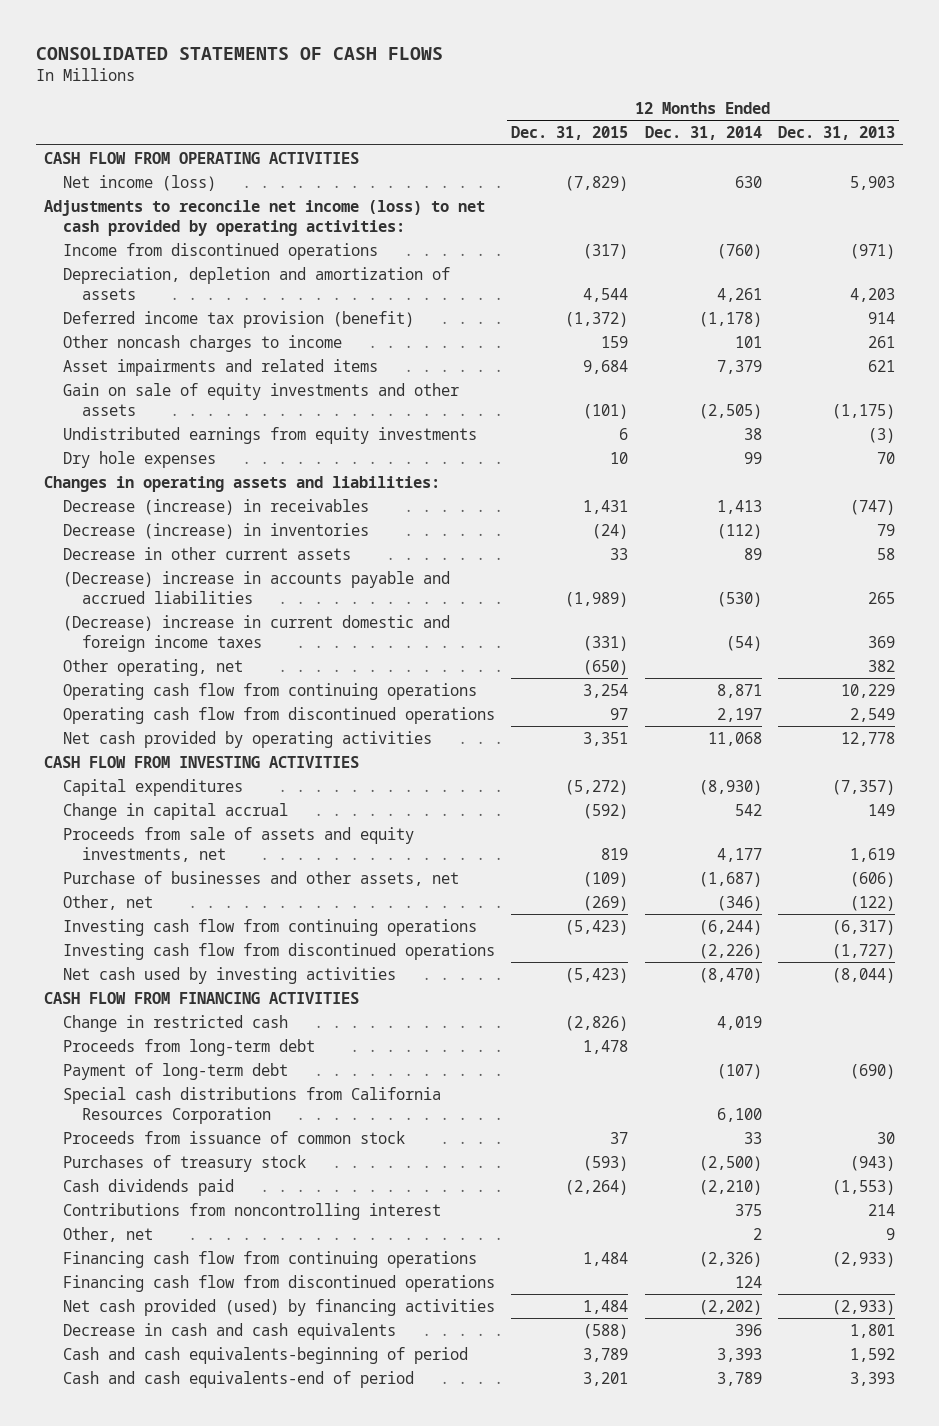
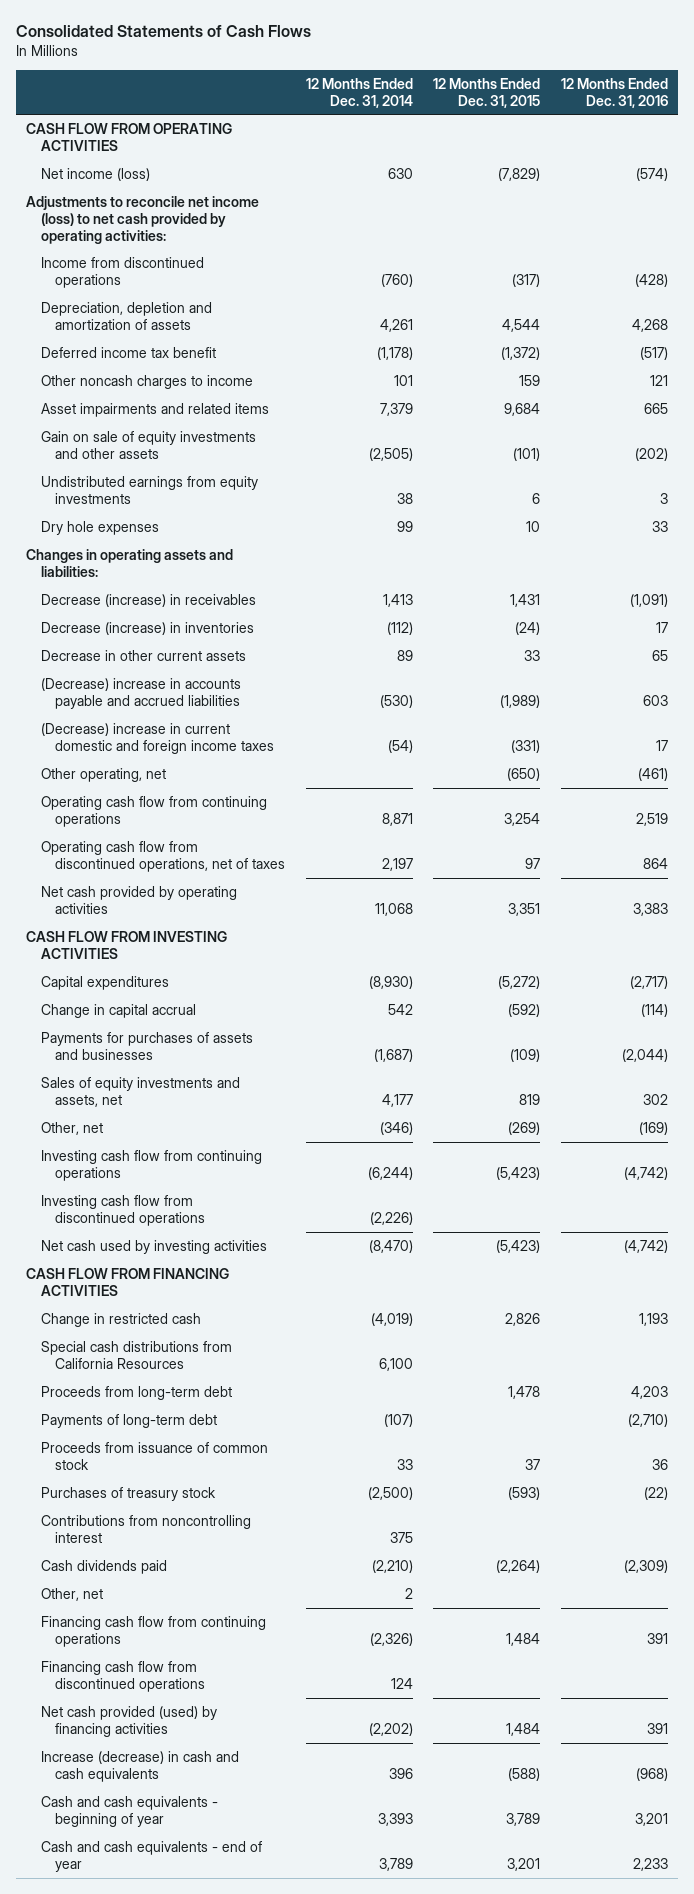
- CONSOLIDATED STATEMENTS OF CASH FLOWS
+ Consolidated Statements of Cash Flows
- | 12 Months Ended Dec. 31, 2015 | 12 Months Ended Dec. 31, 2014 | 12 Months Ended Dec. 31, 2013
+ | 12 Months Ended Dec. 31, 2014 | 12 Months Ended Dec. 31, 2015 | 12 Months Ended Dec. 31, 2016
- Deferred income tax provision (benefit) | (1,372) | (1,178) | 914
+ Deferred income tax benefit | (1,178) | (1,372) | (517)
- Operating cash flow from discontinued operations | 97 | 2,197 | 2,549
+ Operating cash flow from discontinued operations, net of taxes | 2,197 | 97 | 864
- Proceeds from sale of assets and equity investments, net | 819 | 4,177 | 1,619
- Purchase of businesses and other assets, net | (109) | (1,687) | (606)
+ Payments for purchases of assets and businesses | (1,687) | (109) | (2,044)
+ Sales of equity investments and assets, net | 4,177 | 819 | 302
- Change in restricted cash | (2,826) | 4,019 |
+ Change in restricted cash | (4,019) | 2,826 | 1,193
+ Special cash distributions from California Resources | 6,100 | |
- Payment of long-term debt | | (107) | (690)
- Special cash distributions from California Resources Corporation | | 6,100 |
+ Payments of long-term debt | (107) | | (2,710)
moved down: Cash dividends paid | (2,210) | (2,264) | (2,309)
- Decrease in cash and cash equivalents | (588) | 396 | 1,801
- Cash and cash equivalents-beginning of period | 3,789 | 3,393 | 1,592
- Cash and cash equivalents-end of period | 3,201 | 3,789 | 3,393
+ Increase (decrease) in cash and cash equivalents | 396 | (588) | (968)
+ Cash and cash equivalents - beginning of year | 3,393 | 3,789 | 3,201
+ Cash and cash equivalents - end of year | 3,789 | 3,201 | 2,233

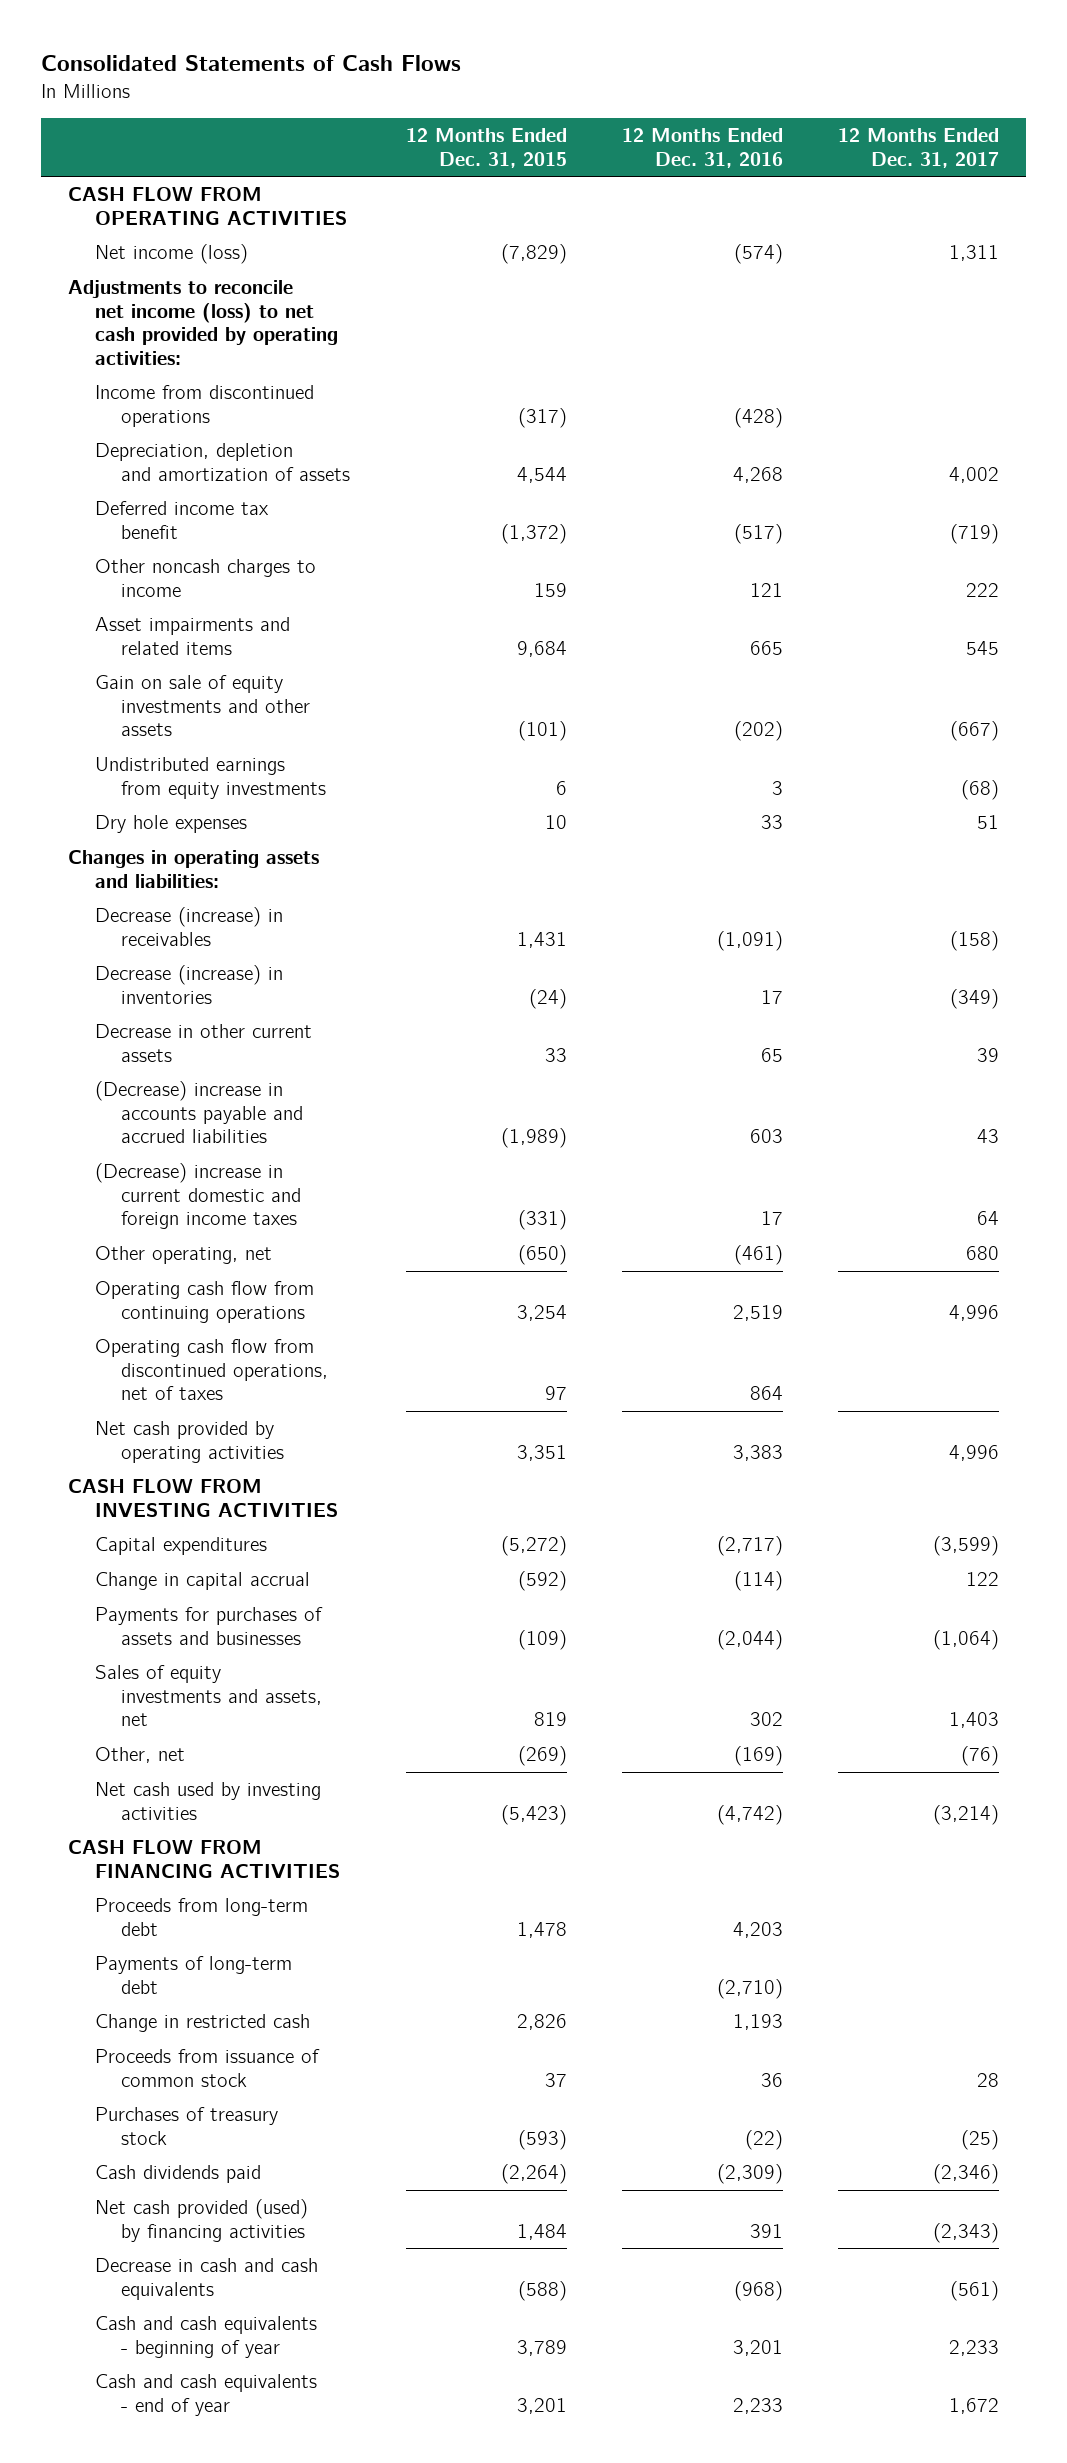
- | 12 Months Ended Dec. 31, 2014 | 12 Months Ended Dec. 31, 2015 | 12 Months Ended Dec. 31, 2016
+ | 12 Months Ended Dec. 31, 2015 | 12 Months Ended Dec. 31, 2016 | 12 Months Ended Dec. 31, 2017
- Investing cash flow from continuing operations | (6,244) | (5,423) | (4,742)
- Investing cash flow from discontinued operations | (2,226) | |
- Special cash distributions from California Resources | 6,100 | |
moved down: Change in restricted cash | 2,826 | 1,193 |
- Contributions from noncontrolling interest | 375 | |
- Other, net | 2 | |
- Financing cash flow from continuing operations | (2,326) | 1,484 | 391
- Financing cash flow from discontinued operations | 124 | |
- Increase (decrease) in cash and cash equivalents | 396 | (588) | (968)
+ Decrease in cash and cash equivalents | (588) | (968) | (561)

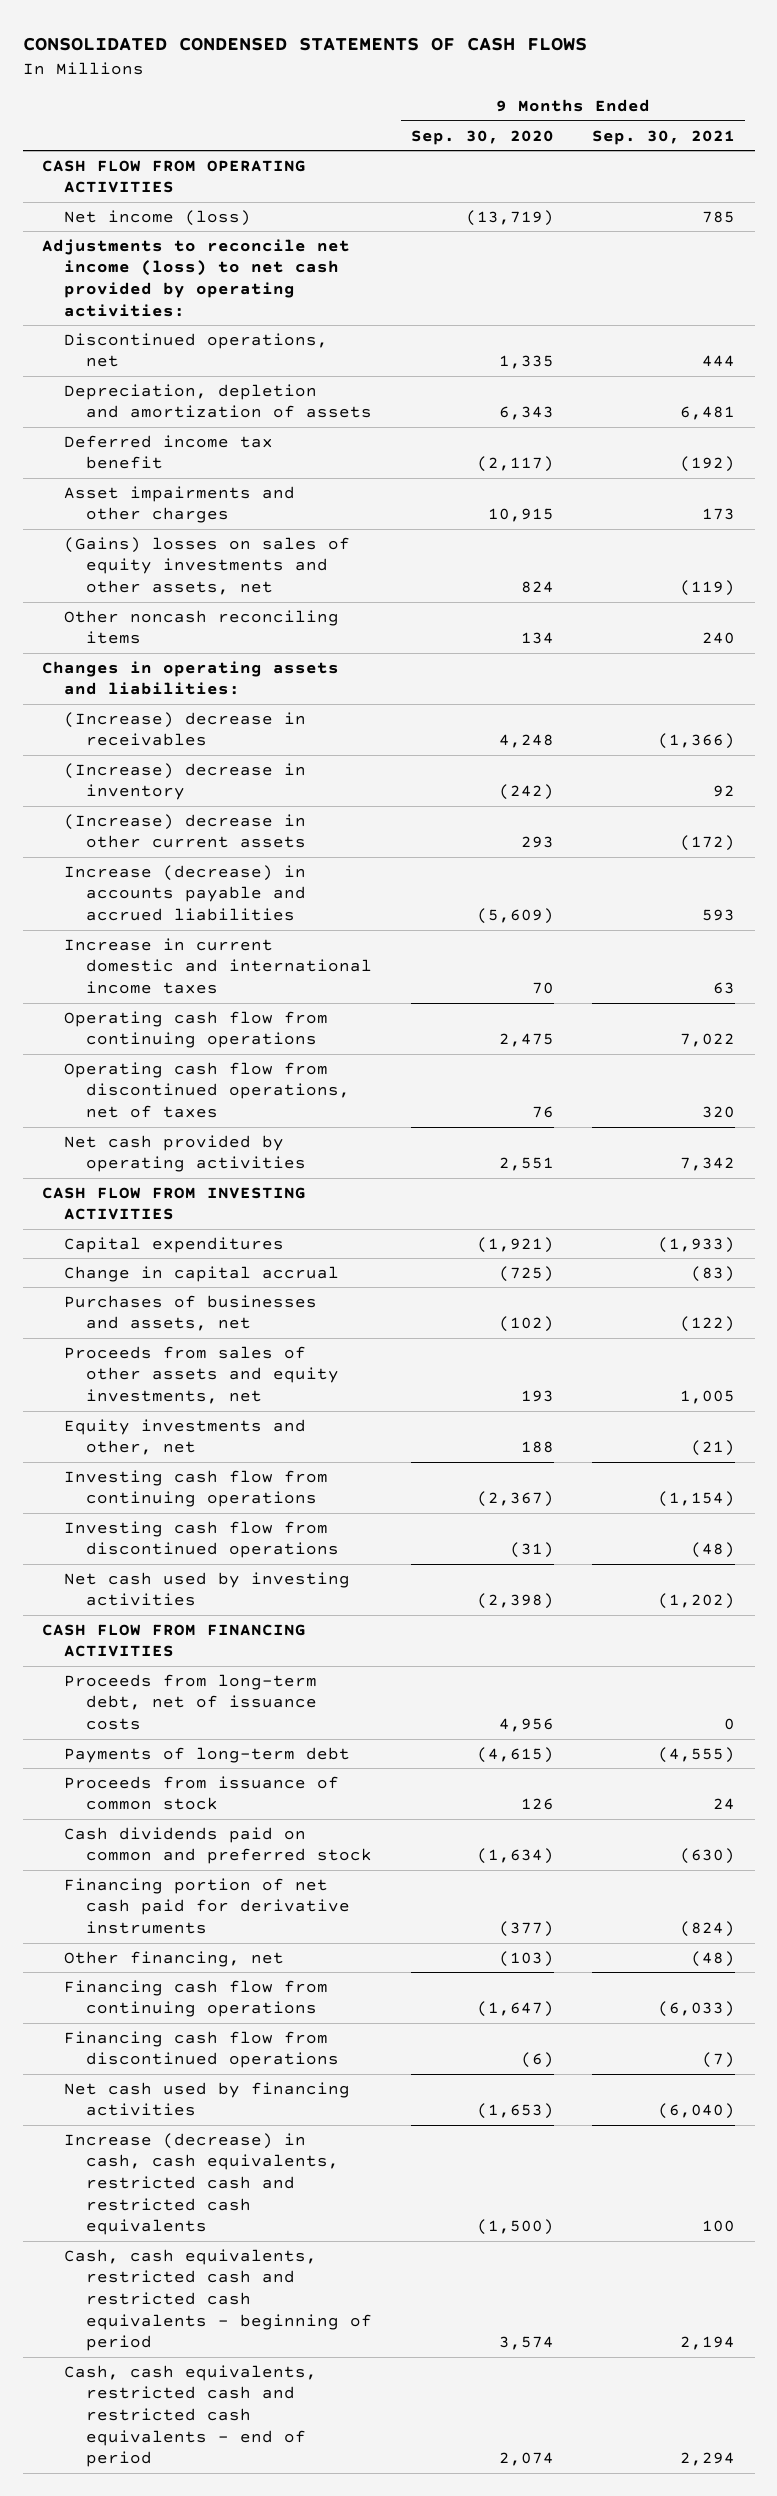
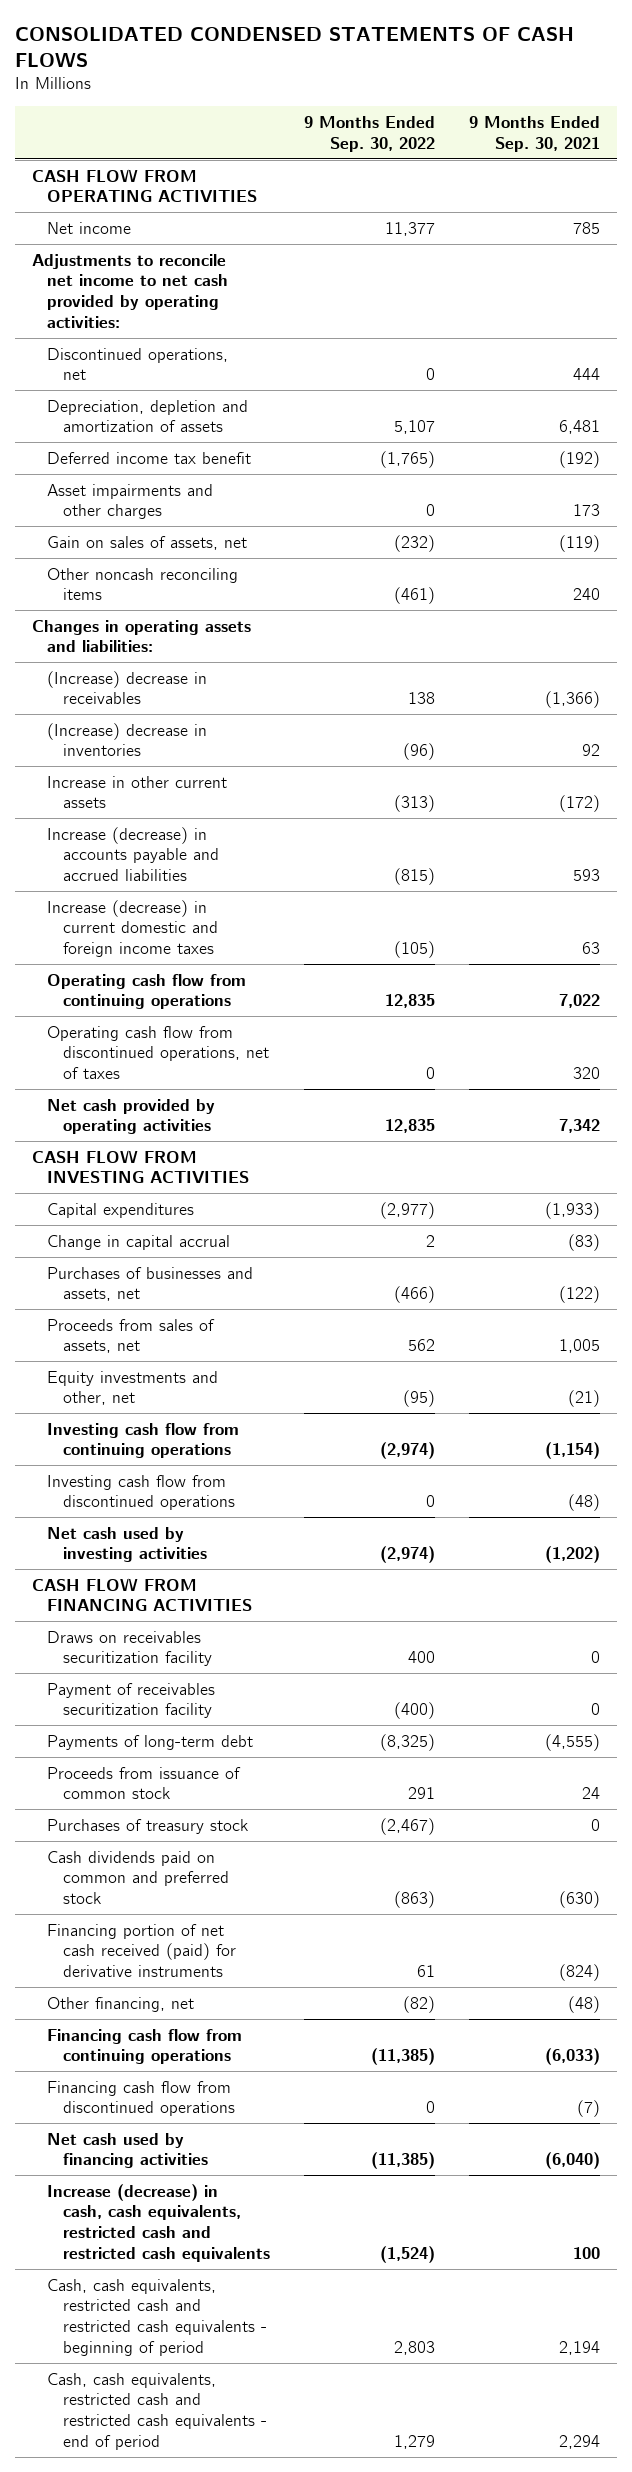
- | 9 Months Ended Sep. 30, 2020 | 9 Months Ended Sep. 30, 2021
+ | 9 Months Ended Sep. 30, 2022 | 9 Months Ended Sep. 30, 2021
- Net income (loss) | (13,719) | 785
- Adjustments to reconcile net income (loss) to net cash provided by operating activities:
+ Net income | 11,377 | 785
+ Adjustments to reconcile net income to net cash provided by operating activities:
- (Gains) losses on sales of equity investments and other assets, net | 824 | (119)
+ Gain on sales of assets, net | (232) | (119)
- (Increase) decrease in inventory | (242) | 92
- (Increase) decrease in other current assets | 293 | (172)
+ (Increase) decrease in inventories | (96) | 92
+ Increase in other current assets | (313) | (172)
- Increase in current domestic and international income taxes | 70 | 63
+ Increase (decrease) in current domestic and foreign income taxes | (105) | 63
- Proceeds from sales of other assets and equity investments, net | 193 | 1,005
+ Proceeds from sales of assets, net | 562 | 1,005
- Proceeds from long-term debt, net of issuance costs | 4,956 | 0
+ Draws on receivables securitization facility | 400 | 0
+ Payment of receivables securitization facility | (400) | 0
+ Purchases of treasury stock | (2,467) | 0
- Financing portion of net cash paid for derivative instruments | (377) | (824)
+ Financing portion of net cash received (paid) for derivative instruments | 61 | (824)

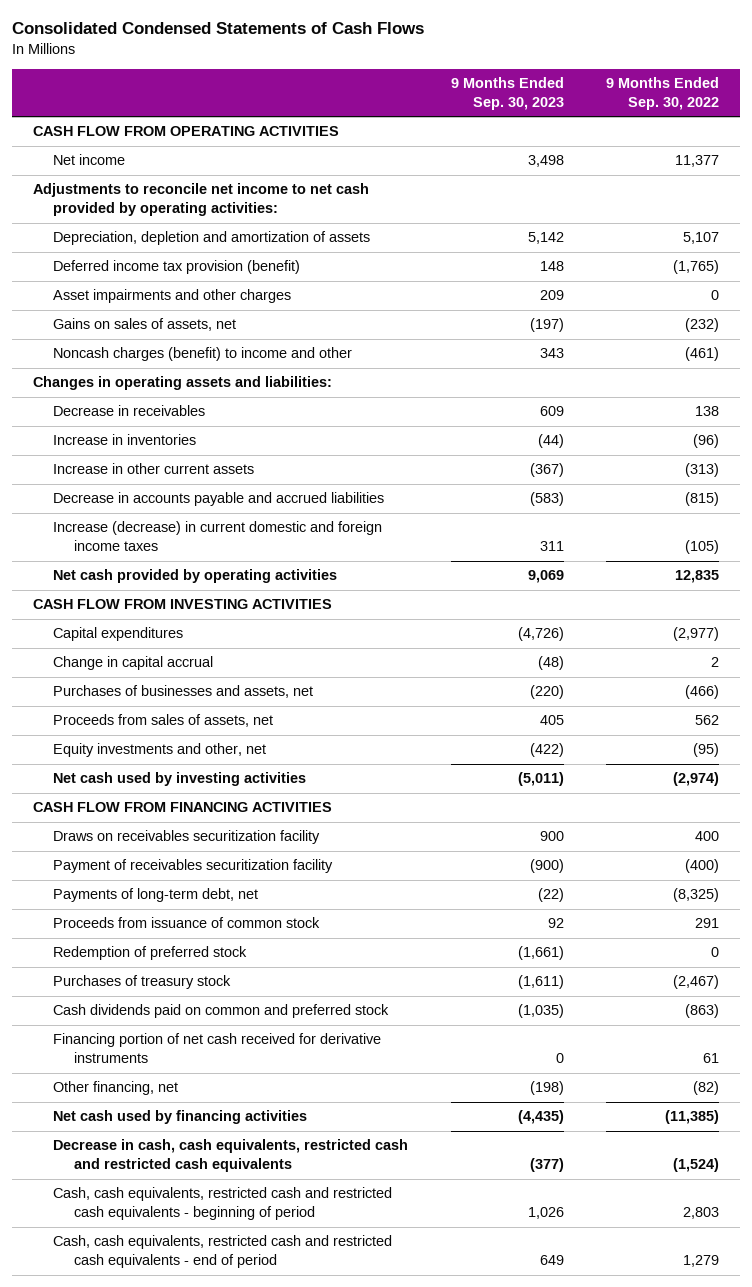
- CONSOLIDATED CONDENSED STATEMENTS OF CASH FLOWS
+ Consolidated Condensed Statements of Cash Flows
- | 9 Months Ended Sep. 30, 2022 | 9 Months Ended Sep. 30, 2021
+ | 9 Months Ended Sep. 30, 2023 | 9 Months Ended Sep. 30, 2022
- Discontinued operations, net | 0 | 444
- Deferred income tax benefit | (1,765) | (192)
+ Deferred income tax provision (benefit) | 148 | (1,765)
- Gain on sales of assets, net | (232) | (119)
- Other noncash reconciling items | (461) | 240
+ Gains on sales of assets, net | (197) | (232)
+ Noncash charges (benefit) to income and other | 343 | (461)
- (Increase) decrease in receivables | 138 | (1,366)
- (Increase) decrease in inventories | (96) | 92
+ Decrease in receivables | 609 | 138
+ Increase in inventories | (44) | (96)
- Increase (decrease) in accounts payable and accrued liabilities | (815) | 593
+ Decrease in accounts payable and accrued liabilities | (583) | (815)
- Operating cash flow from continuing operations | 12,835 | 7,022
- Operating cash flow from discontinued operations, net of taxes | 0 | 320
- Investing cash flow from continuing operations | (2,974) | (1,154)
- Investing cash flow from discontinued operations | 0 | (48)
- Payments of long-term debt | (8,325) | (4,555)
+ Payments of long-term debt, net | (22) | (8,325)
+ Redemption of preferred stock | (1,661) | 0
- Financing portion of net cash received (paid) for derivative instruments | 61 | (824)
+ Financing portion of net cash received for derivative instruments | 0 | 61
- Financing cash flow from continuing operations | (11,385) | (6,033)
- Financing cash flow from discontinued operations | 0 | (7)
- Increase (decrease) in cash, cash equivalents, restricted cash and restricted cash equivalents | (1,524) | 100
+ Decrease in cash, cash equivalents, restricted cash and restricted cash equivalents | (377) | (1,524)

